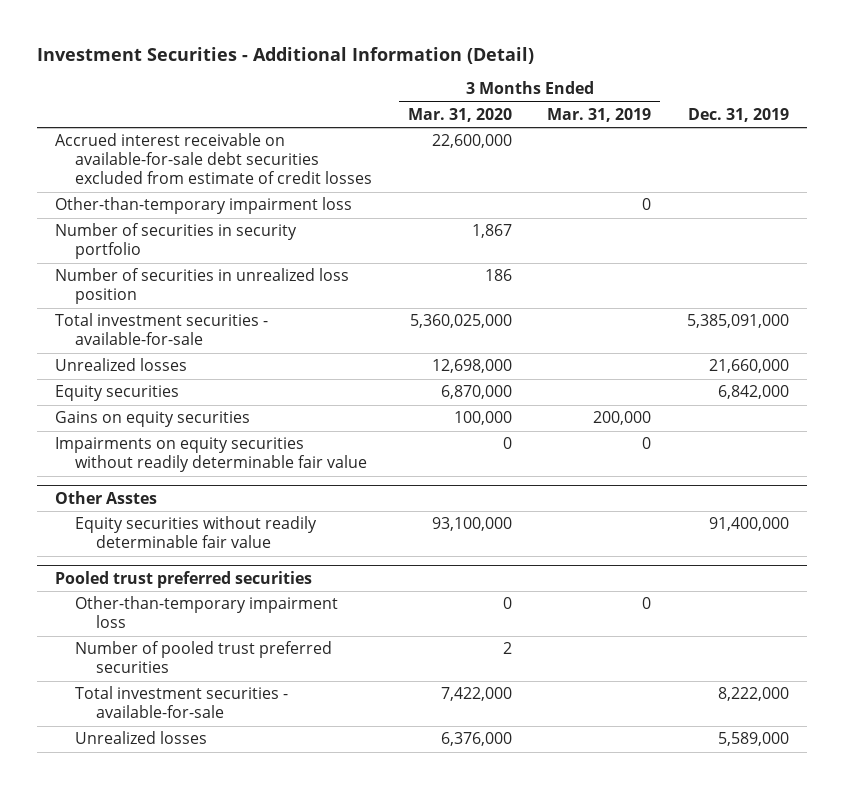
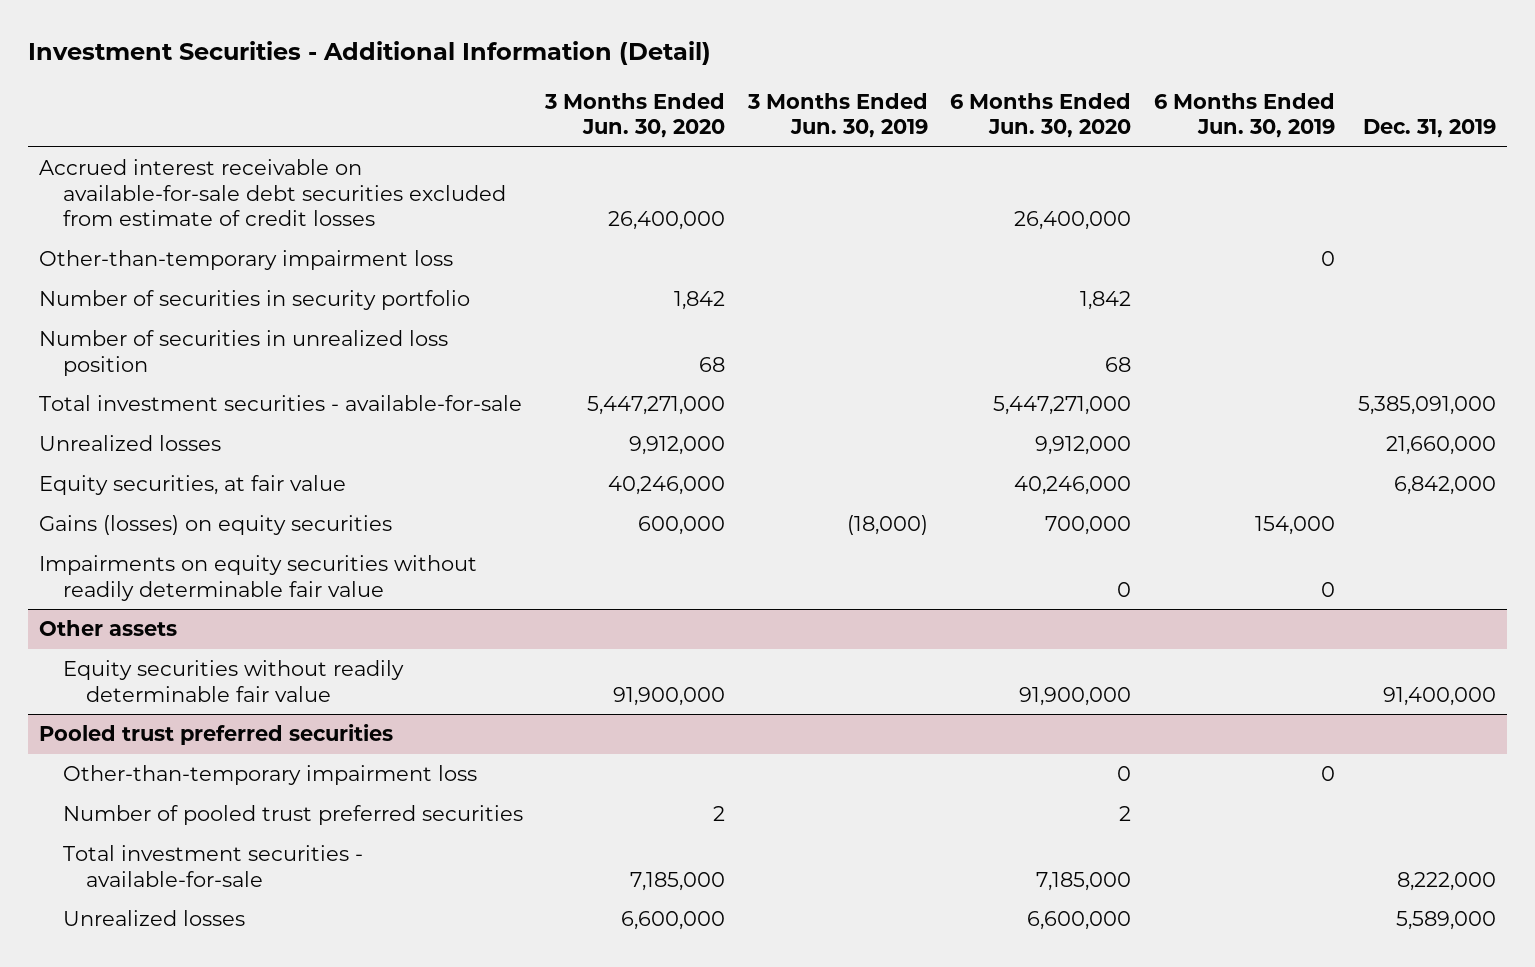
- | 3 Months Ended Mar. 31, 2020 | 3 Months Ended Mar. 31, 2019 | Dec. 31, 2019
+ | 3 Months Ended Jun. 30, 2020 | 3 Months Ended Jun. 30, 2019 | 6 Months Ended Jun. 30, 2020 | 6 Months Ended Jun. 30, 2019 | Dec. 31, 2019
- Equity securities | 6,870,000 | | 6,842,000
- Gains on equity securities | 100,000 | 200,000 |
+ Equity securities, at fair value | 40,246,000 | | 40,246,000 | | 6,842,000
+ Gains (losses) on equity securities | 600,000 | (18,000) | 700,000 | 154,000 |
- Other Asstes
+ Other assets

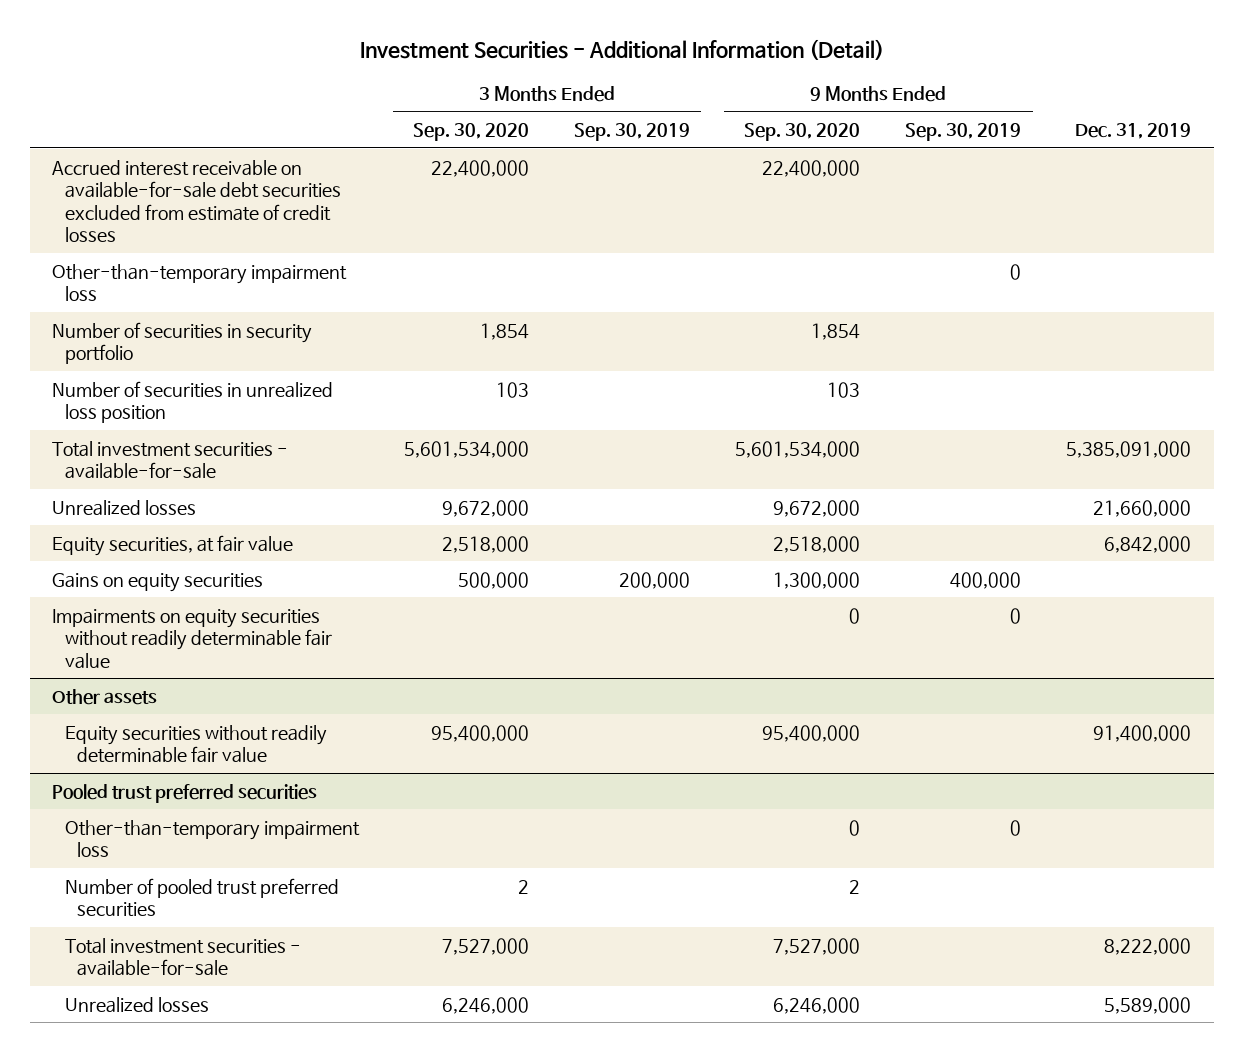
- | 3 Months Ended Jun. 30, 2020 | 3 Months Ended Jun. 30, 2019 | 6 Months Ended Jun. 30, 2020 | 6 Months Ended Jun. 30, 2019 | Dec. 31, 2019
+ | 3 Months Ended Sep. 30, 2020 | 3 Months Ended Sep. 30, 2019 | 9 Months Ended Sep. 30, 2020 | 9 Months Ended Sep. 30, 2019 | Dec. 31, 2019
- Gains (losses) on equity securities | 600,000 | (18,000) | 700,000 | 154,000 |
+ Gains on equity securities | 500,000 | 200,000 | 1,300,000 | 400,000 |

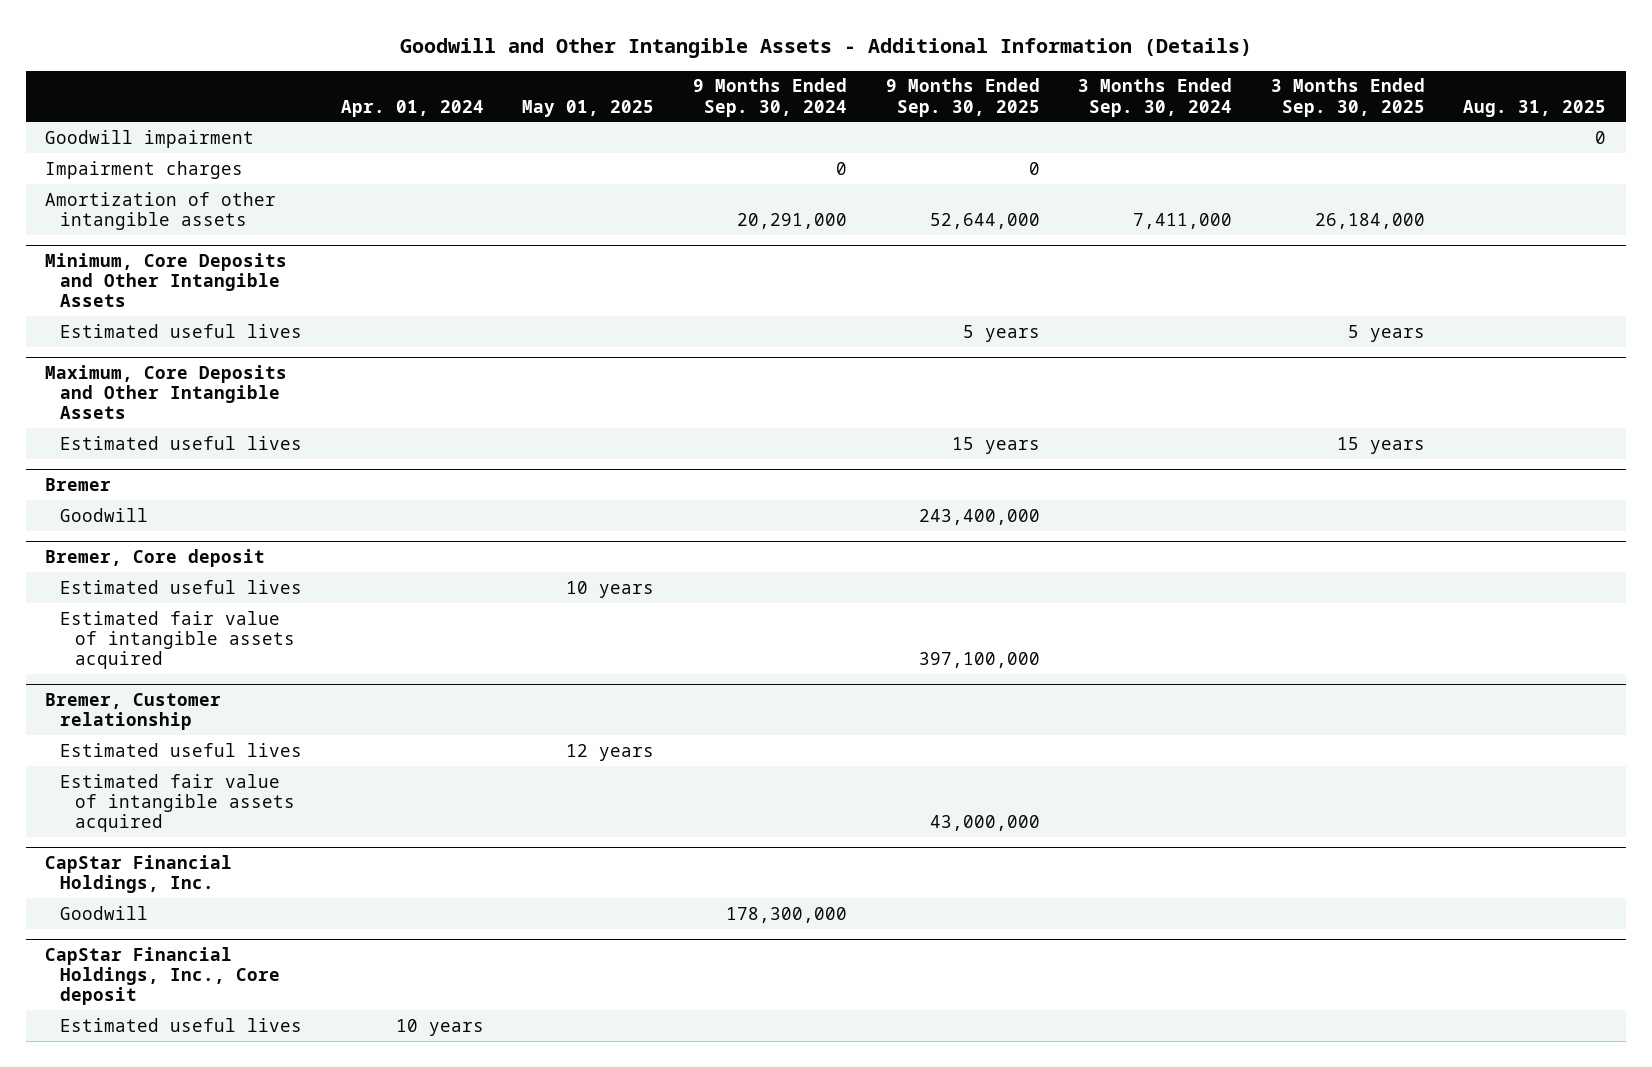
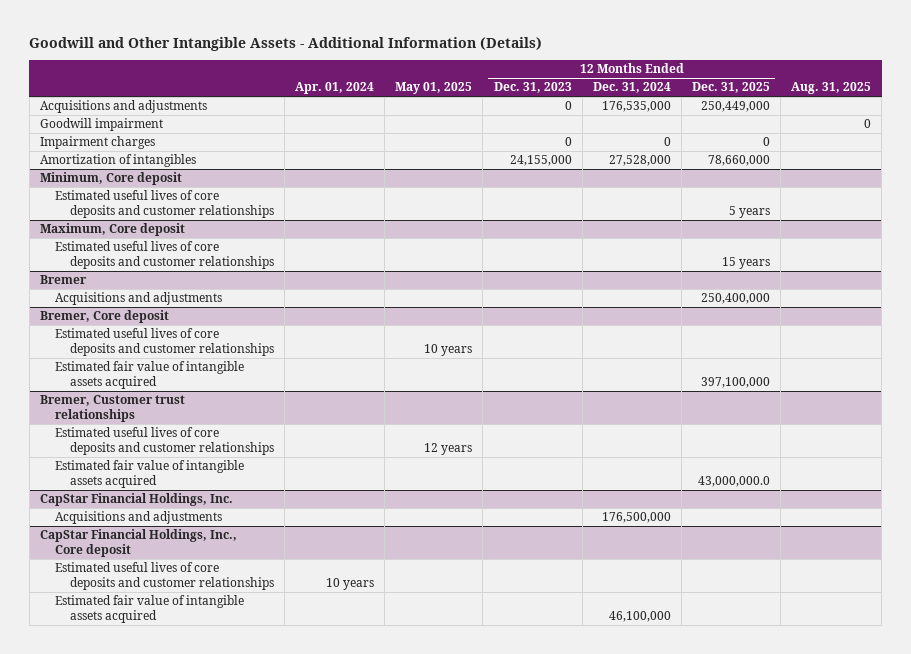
- | Apr. 01, 2024 | May 01, 2025 | 9 Months Ended Sep. 30, 2024 | 9 Months Ended Sep. 30, 2025 | 3 Months Ended Sep. 30, 2024 | 3 Months Ended Sep. 30, 2025 | Aug. 31, 2025
+ | Apr. 01, 2024 | May 01, 2025 | 12 Months Ended Dec. 31, 2023 | 12 Months Ended Dec. 31, 2024 | 12 Months Ended Dec. 31, 2025 | Aug. 31, 2025
+ Acquisitions and adjustments | | | 0 | 176,535,000 | 250,449,000 |
- Amortization of other intangible assets | | | 20,291,000 | 52,644,000 | 7,411,000 | 26,184,000 |
- Minimum, Core Deposits and Other Intangible Assets
- Estimated useful lives | | | | 5 years | | 5 years |
- Maximum, Core Deposits and Other Intangible Assets
- Estimated useful lives | | | | 15 years | | 15 years |
+ Amortization of intangibles | | | 24,155,000 | 27,528,000 | 78,660,000 |
+ Minimum, Core deposit
+ Estimated useful lives of core deposits and customer relationships | | | | | 5 years |
+ Maximum, Core deposit
+ Estimated useful lives of core deposits and customer relationships | | | | | 15 years |
@ Bremer
- Goodwill | | | | 243,400,000 | | |
+ Acquisitions and adjustments | | | | | 250,400,000 |
@ Bremer, Core deposit
- Estimated useful lives | | 10 years | | | | |
+ Estimated useful lives of core deposits and customer relationships | | 10 years | | | |
- Bremer, Customer relationship
- Estimated useful lives | | 12 years | | | | |
+ Bremer, Customer trust relationships
+ Estimated useful lives of core deposits and customer relationships | | 12 years | | | |
@ CapStar Financial Holdings, Inc.
- Goodwill | | | 178,300,000 | | | |
+ Acquisitions and adjustments | | | | 176,500,000 | |
@ CapStar Financial Holdings, Inc., Core deposit
- Estimated useful lives | 10 years | | | | | |
+ Estimated useful lives of core deposits and customer relationships | 10 years | | | | |
+ Estimated fair value of intangible assets acquired | | | | 46,100,000 | |

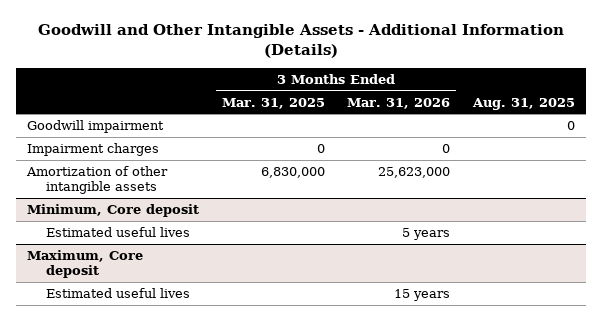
- | Apr. 01, 2024 | May 01, 2025 | 12 Months Ended Dec. 31, 2023 | 12 Months Ended Dec. 31, 2024 | 12 Months Ended Dec. 31, 2025 | Aug. 31, 2025
+ | 3 Months Ended Mar. 31, 2025 | 3 Months Ended Mar. 31, 2026 | Aug. 31, 2025
- Acquisitions and adjustments | | | 0 | 176,535,000 | 250,449,000 |
- Amortization of intangibles | | | 24,155,000 | 27,528,000 | 78,660,000 |
+ Amortization of other intangible assets | 6,830,000 | 25,623,000 |
@ Minimum, Core deposit
- Estimated useful lives of core deposits and customer relationships | | | | | 5 years |
+ Estimated useful lives | | 5 years |
@ Maximum, Core deposit
- Estimated useful lives of core deposits and customer relationships | | | | | 15 years |
- Bremer
- Acquisitions and adjustments | | | | | 250,400,000 |
- Bremer, Core deposit
- Estimated useful lives of core deposits and customer relationships | | 10 years | | | |
- Estimated fair value of intangible assets acquired | | | | | 397,100,000 |
- Bremer, Customer trust relationships
- Estimated useful lives of core deposits and customer relationships | | 12 years | | | |
- Estimated fair value of intangible assets acquired | | | | | 43,000,000.0 |
- CapStar Financial Holdings, Inc.
- Acquisitions and adjustments | | | | 176,500,000 | |
- CapStar Financial Holdings, Inc., Core deposit
- Estimated useful lives of core deposits and customer relationships | 10 years | | | | |
- Estimated fair value of intangible assets acquired | | | | 46,100,000 | |
@ Maximum, Core deposit
+ Estimated useful lives | | 15 years |

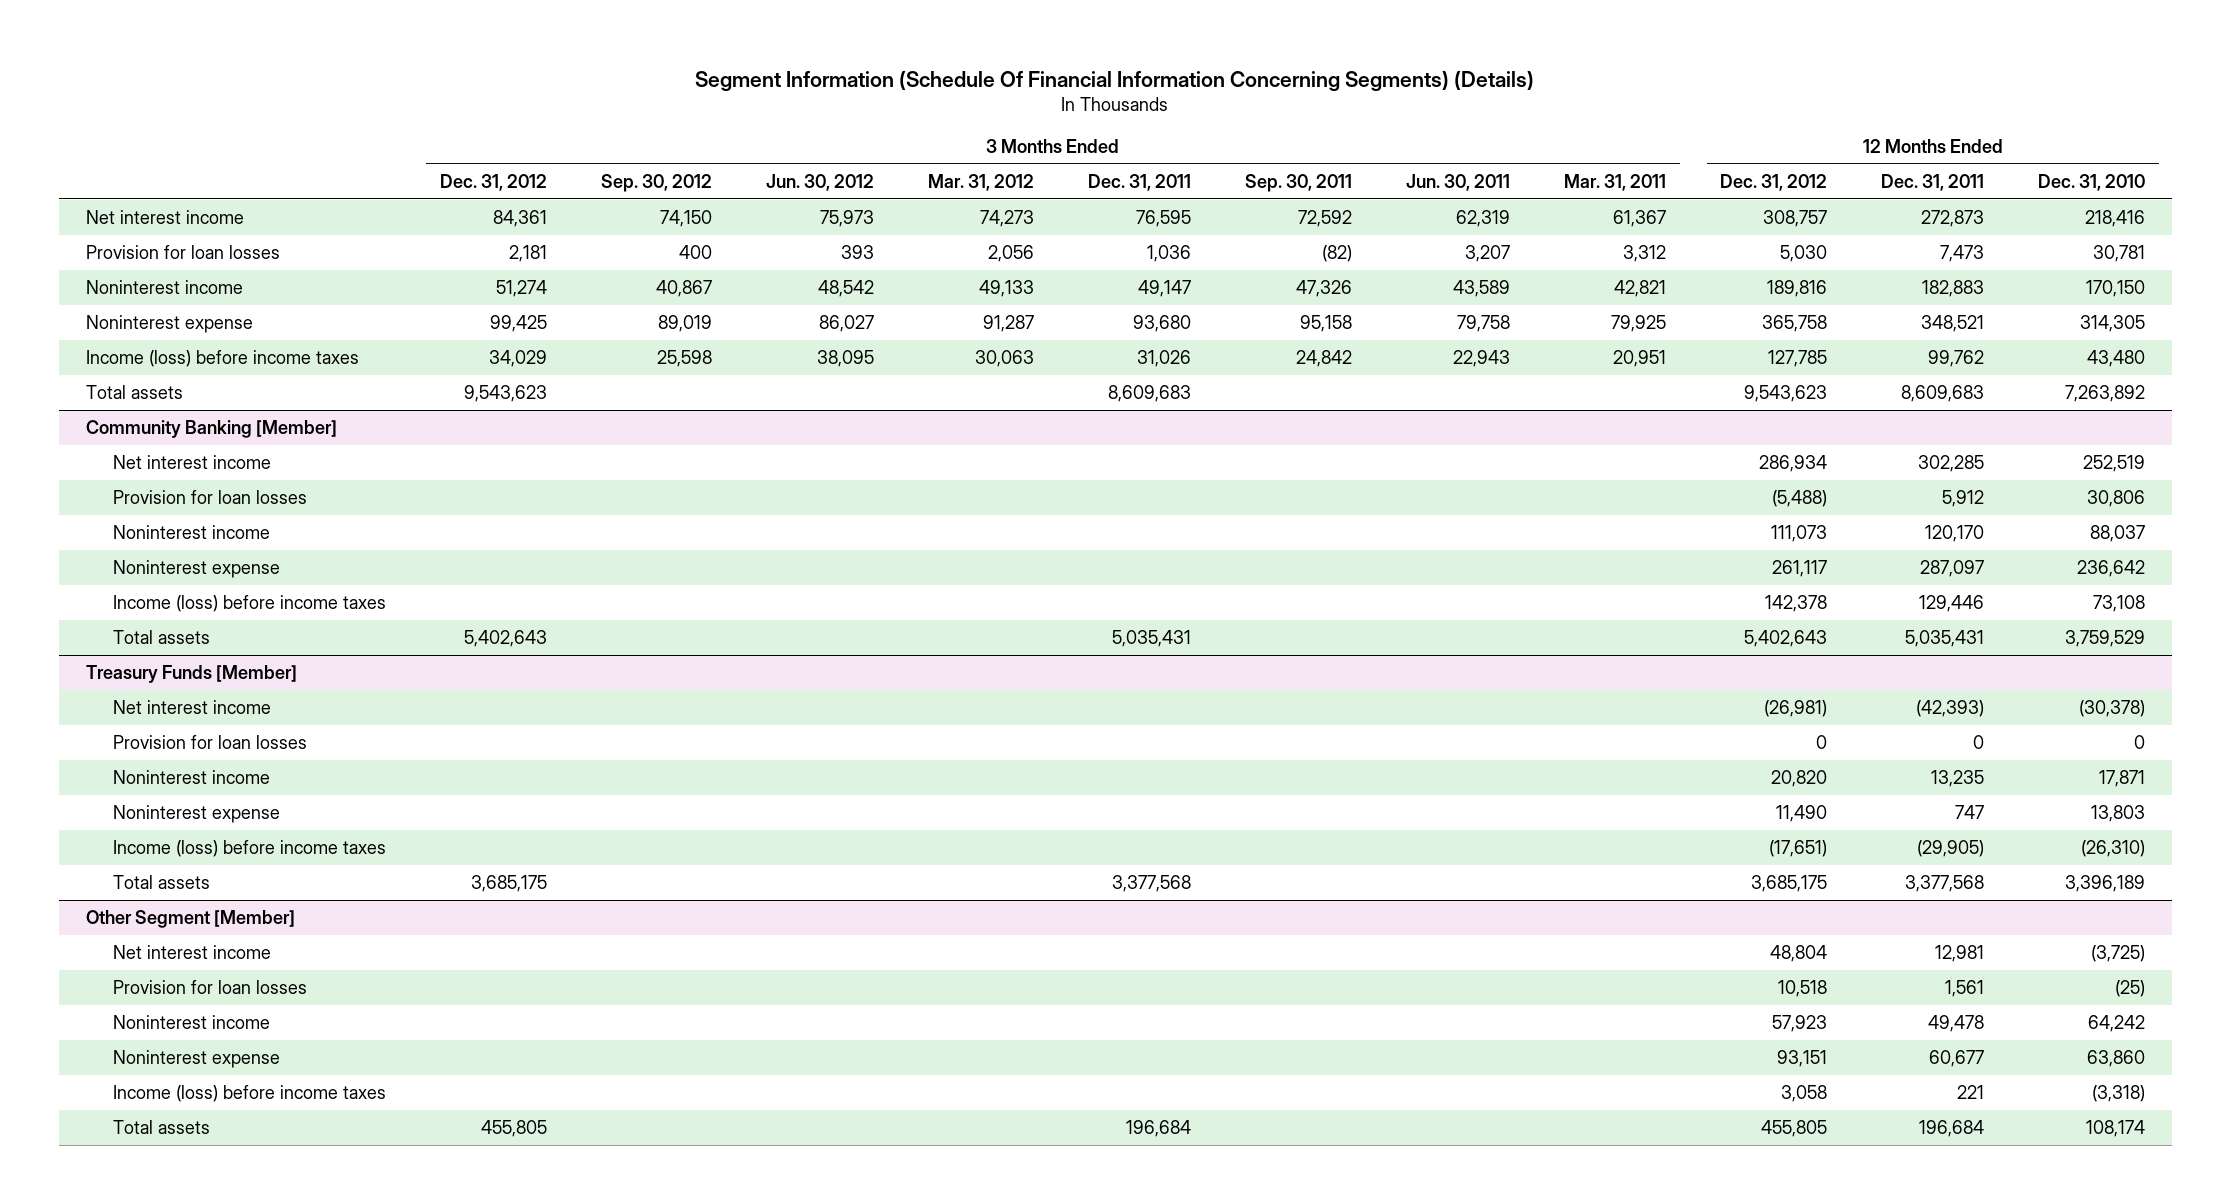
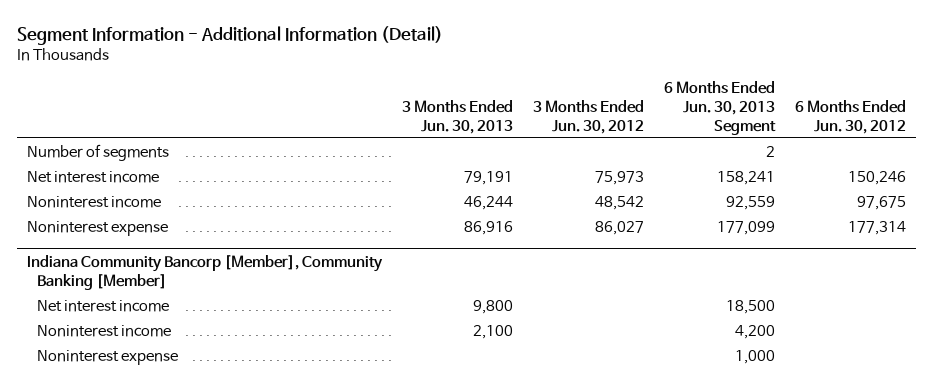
- Segment Information (Schedule Of Financial Information Concerning Segments) (Details)
+ Segment Information - Additional Information (Detail)
- | 3 Months Ended Dec. 31, 2012 | 3 Months Ended Sep. 30, 2012 | 3 Months Ended Jun. 30, 2012 | 3 Months Ended Mar. 31, 2012 | 3 Months Ended Dec. 31, 2011 | 3 Months Ended Sep. 30, 2011 | 3 Months Ended Jun. 30, 2011 | 3 Months Ended Mar. 31, 2011 | 12 Months Ended Dec. 31, 2012 | 12 Months Ended Dec. 31, 2011 | 12 Months Ended Dec. 31, 2010
+ | 3 Months Ended Jun. 30, 2013 | 3 Months Ended Jun. 30, 2012 | 6 Months Ended Jun. 30, 2013 Segment | 6 Months Ended Jun. 30, 2012
+ Number of segments | | | 2 |
- Provision for loan losses | 2,181 | 400 | 393 | 2,056 | 1,036 | (82) | 3,207 | 3,312 | 5,030 | 7,473 | 30,781
- Income (loss) before income taxes | 34,029 | 25,598 | 38,095 | 30,063 | 31,026 | 24,842 | 22,943 | 20,951 | 127,785 | 99,762 | 43,480
- Total assets | 9,543,623 | | | | 8,609,683 | | | | 9,543,623 | 8,609,683 | 7,263,892
- Community Banking [Member]
+ Indiana Community Bancorp [Member], Community Banking [Member]
- Provision for loan losses | | | | | | | | | (5,488) | 5,912 | 30,806
- Income (loss) before income taxes | | | | | | | | | 142,378 | 129,446 | 73,108
- Total assets | 5,402,643 | | | | 5,035,431 | | | | 5,402,643 | 5,035,431 | 3,759,529
- Treasury Funds [Member]
- Net interest income | | | | | | | | | (26,981) | (42,393) | (30,378)
- Provision for loan losses | | | | | | | | | 0 | 0 | 0
- Noninterest income | | | | | | | | | 20,820 | 13,235 | 17,871
- Noninterest expense | | | | | | | | | 11,490 | 747 | 13,803
- Income (loss) before income taxes | | | | | | | | | (17,651) | (29,905) | (26,310)
- Total assets | 3,685,175 | | | | 3,377,568 | | | | 3,685,175 | 3,377,568 | 3,396,189
- Other Segment [Member]
- Net interest income | | | | | | | | | 48,804 | 12,981 | (3,725)
- Provision for loan losses | | | | | | | | | 10,518 | 1,561 | (25)
- Noninterest income | | | | | | | | | 57,923 | 49,478 | 64,242
- Noninterest expense | | | | | | | | | 93,151 | 60,677 | 63,860
- Income (loss) before income taxes | | | | | | | | | 3,058 | 221 | (3,318)
- Total assets | 455,805 | | | | 196,684 | | | | 455,805 | 196,684 | 108,174

